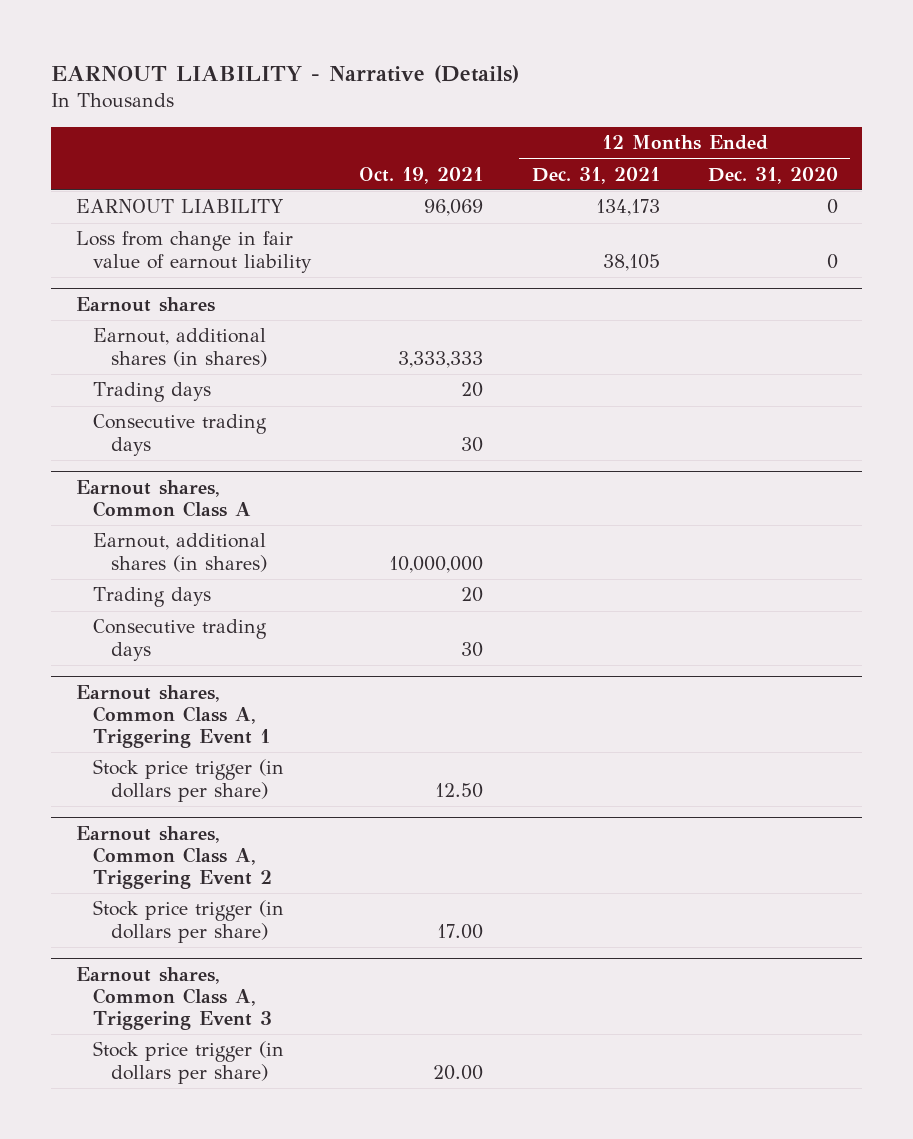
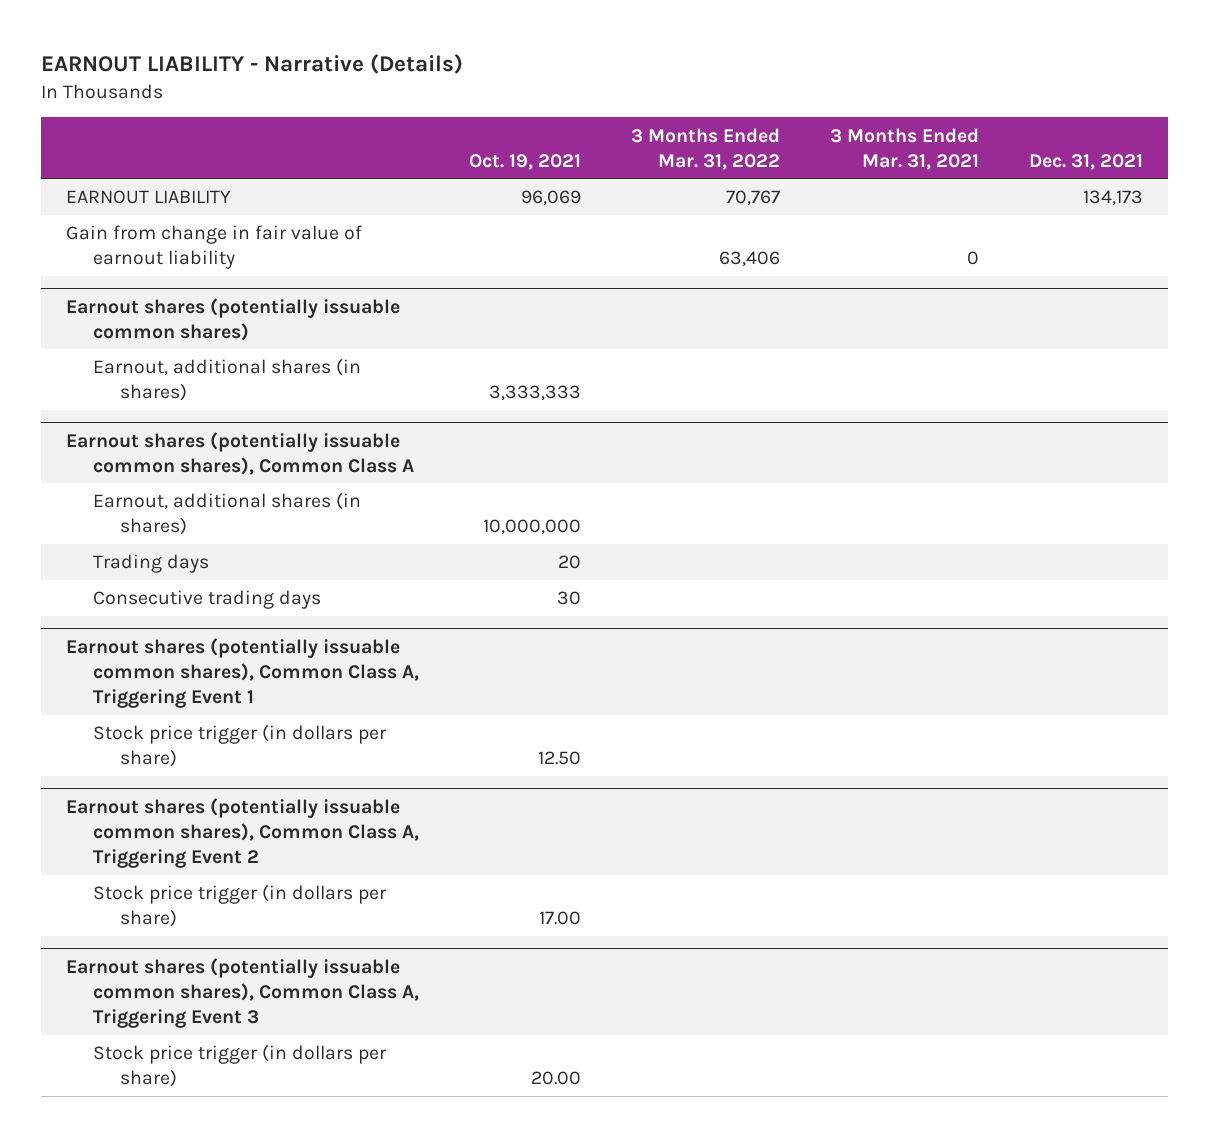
- | Oct. 19, 2021 | 12 Months Ended Dec. 31, 2021 | 12 Months Ended Dec. 31, 2020
+ | Oct. 19, 2021 | 3 Months Ended Mar. 31, 2022 | 3 Months Ended Mar. 31, 2021 | Dec. 31, 2021
- Loss from change in fair value of earnout liability | | 38,105 | 0
- Earnout shares
+ Gain from change in fair value of earnout liability | | 63,406 | 0 |
+ Earnout shares (potentially issuable common shares)
- Trading days | 20 | |
- Consecutive trading days | 30 | |
- Earnout shares, Common Class A
+ Earnout shares (potentially issuable common shares), Common Class A
- Earnout shares, Common Class A, Triggering Event 1
+ Earnout shares (potentially issuable common shares), Common Class A, Triggering Event 1
- Earnout shares, Common Class A, Triggering Event 2
+ Earnout shares (potentially issuable common shares), Common Class A, Triggering Event 2
- Earnout shares, Common Class A, Triggering Event 3
+ Earnout shares (potentially issuable common shares), Common Class A, Triggering Event 3

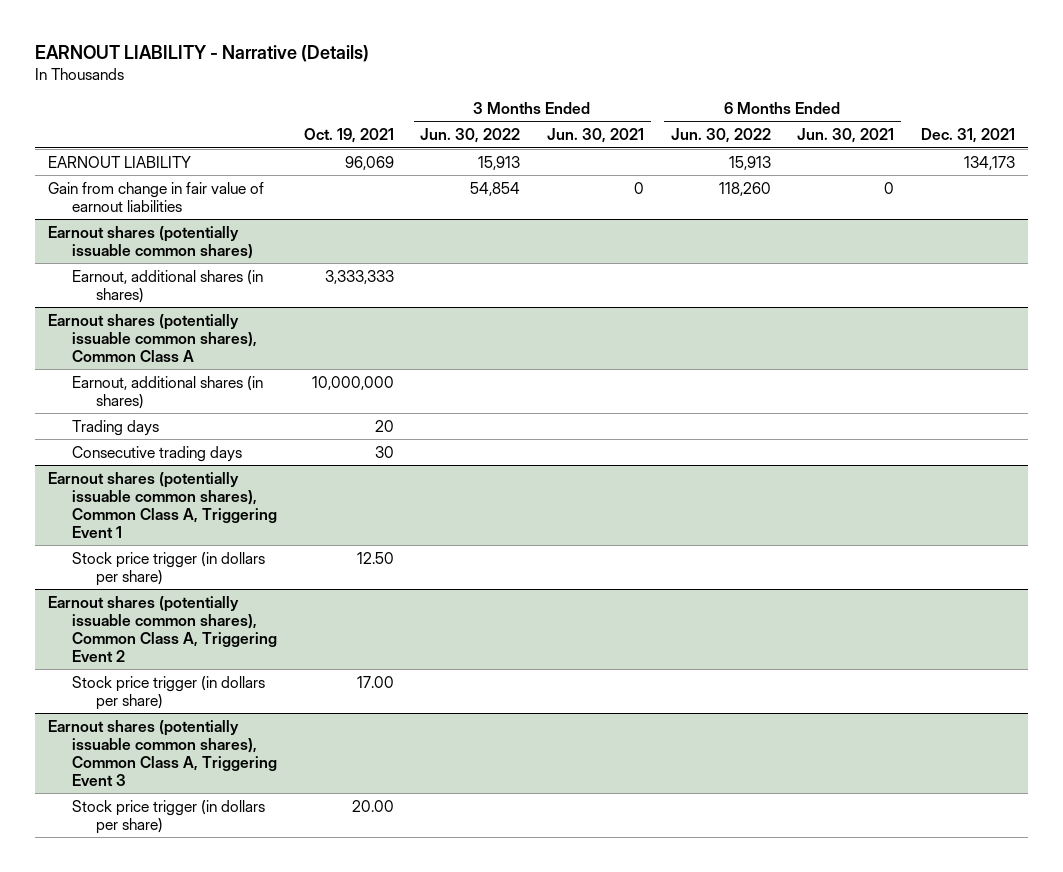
- | Oct. 19, 2021 | 3 Months Ended Mar. 31, 2022 | 3 Months Ended Mar. 31, 2021 | Dec. 31, 2021
+ | Oct. 19, 2021 | 3 Months Ended Jun. 30, 2022 | 3 Months Ended Jun. 30, 2021 | 6 Months Ended Jun. 30, 2022 | 6 Months Ended Jun. 30, 2021 | Dec. 31, 2021
- Gain from change in fair value of earnout liability | | 63,406 | 0 |
+ Gain from change in fair value of earnout liabilities | | 54,854 | 0 | 118,260 | 0 |

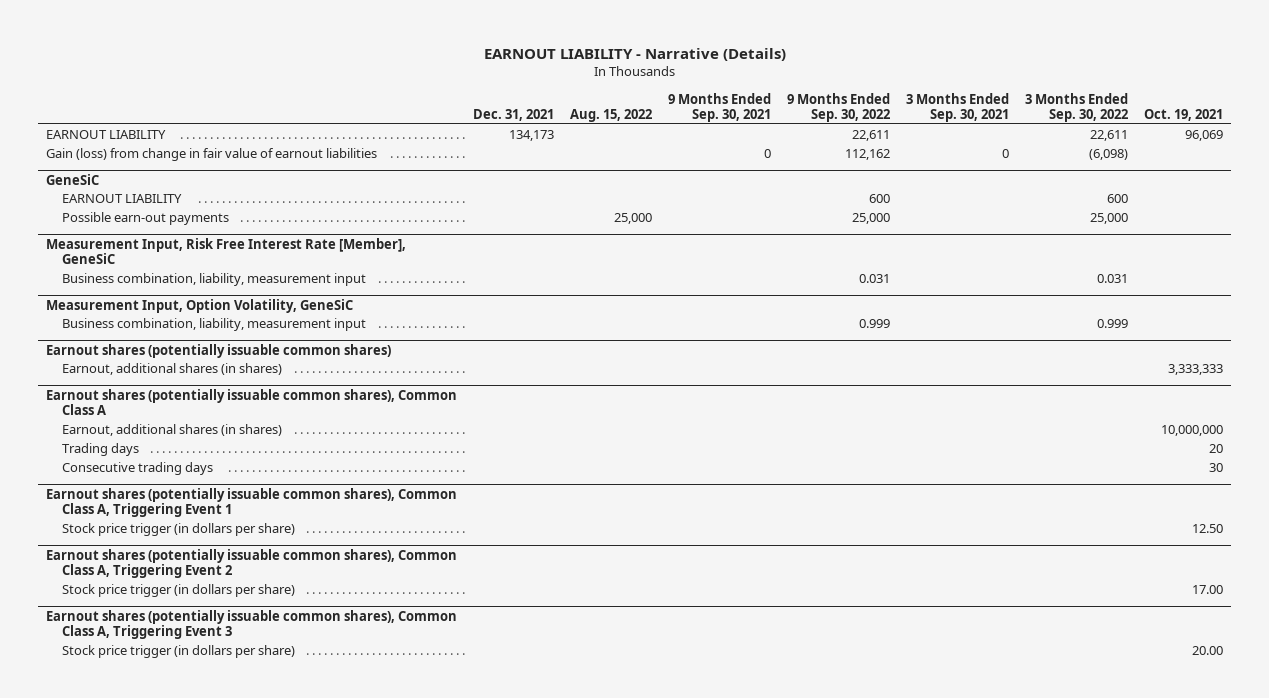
- | Oct. 19, 2021 | 3 Months Ended Jun. 30, 2022 | 3 Months Ended Jun. 30, 2021 | 6 Months Ended Jun. 30, 2022 | 6 Months Ended Jun. 30, 2021 | Dec. 31, 2021
+ | Dec. 31, 2021 | Aug. 15, 2022 | 9 Months Ended Sep. 30, 2021 | 9 Months Ended Sep. 30, 2022 | 3 Months Ended Sep. 30, 2021 | 3 Months Ended Sep. 30, 2022 | Oct. 19, 2021
- Gain from change in fair value of earnout liabilities | | 54,854 | 0 | 118,260 | 0 |
+ Gain (loss) from change in fair value of earnout liabilities | | | 0 | 112,162 | 0 | (6,098) |
+ GeneSiC
+ EARNOUT LIABILITY | | | | 600 | | 600 |
+ Possible earn-out payments | | 25,000 | | 25,000 | | 25,000 |
+ Measurement Input, Risk Free Interest Rate [Member], GeneSiC
+ Business combination, liability, measurement input | | | | 0.031 | | 0.031 |
+ Measurement Input, Option Volatility, GeneSiC
+ Business combination, liability, measurement input | | | | 0.999 | | 0.999 |

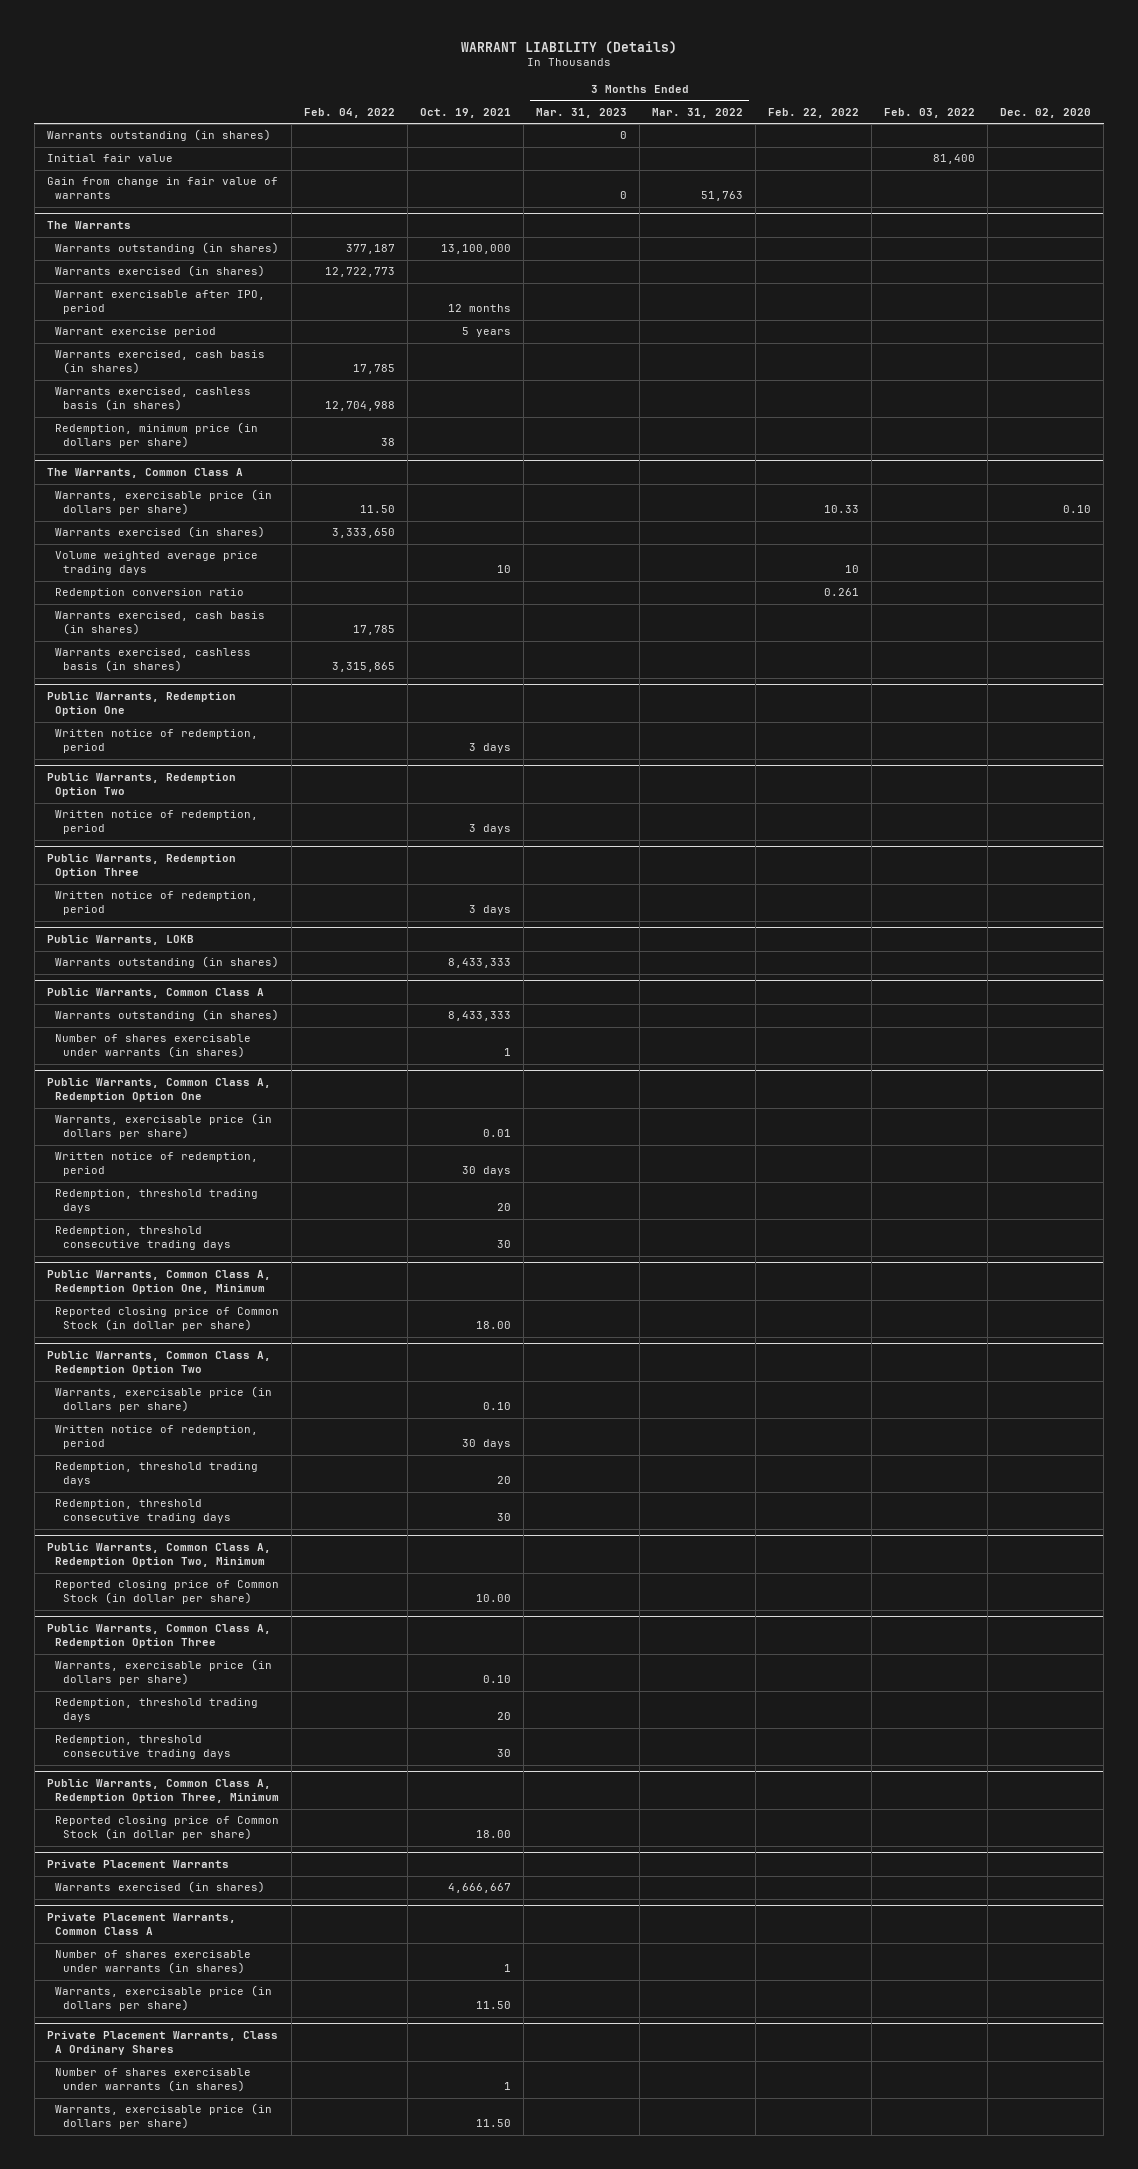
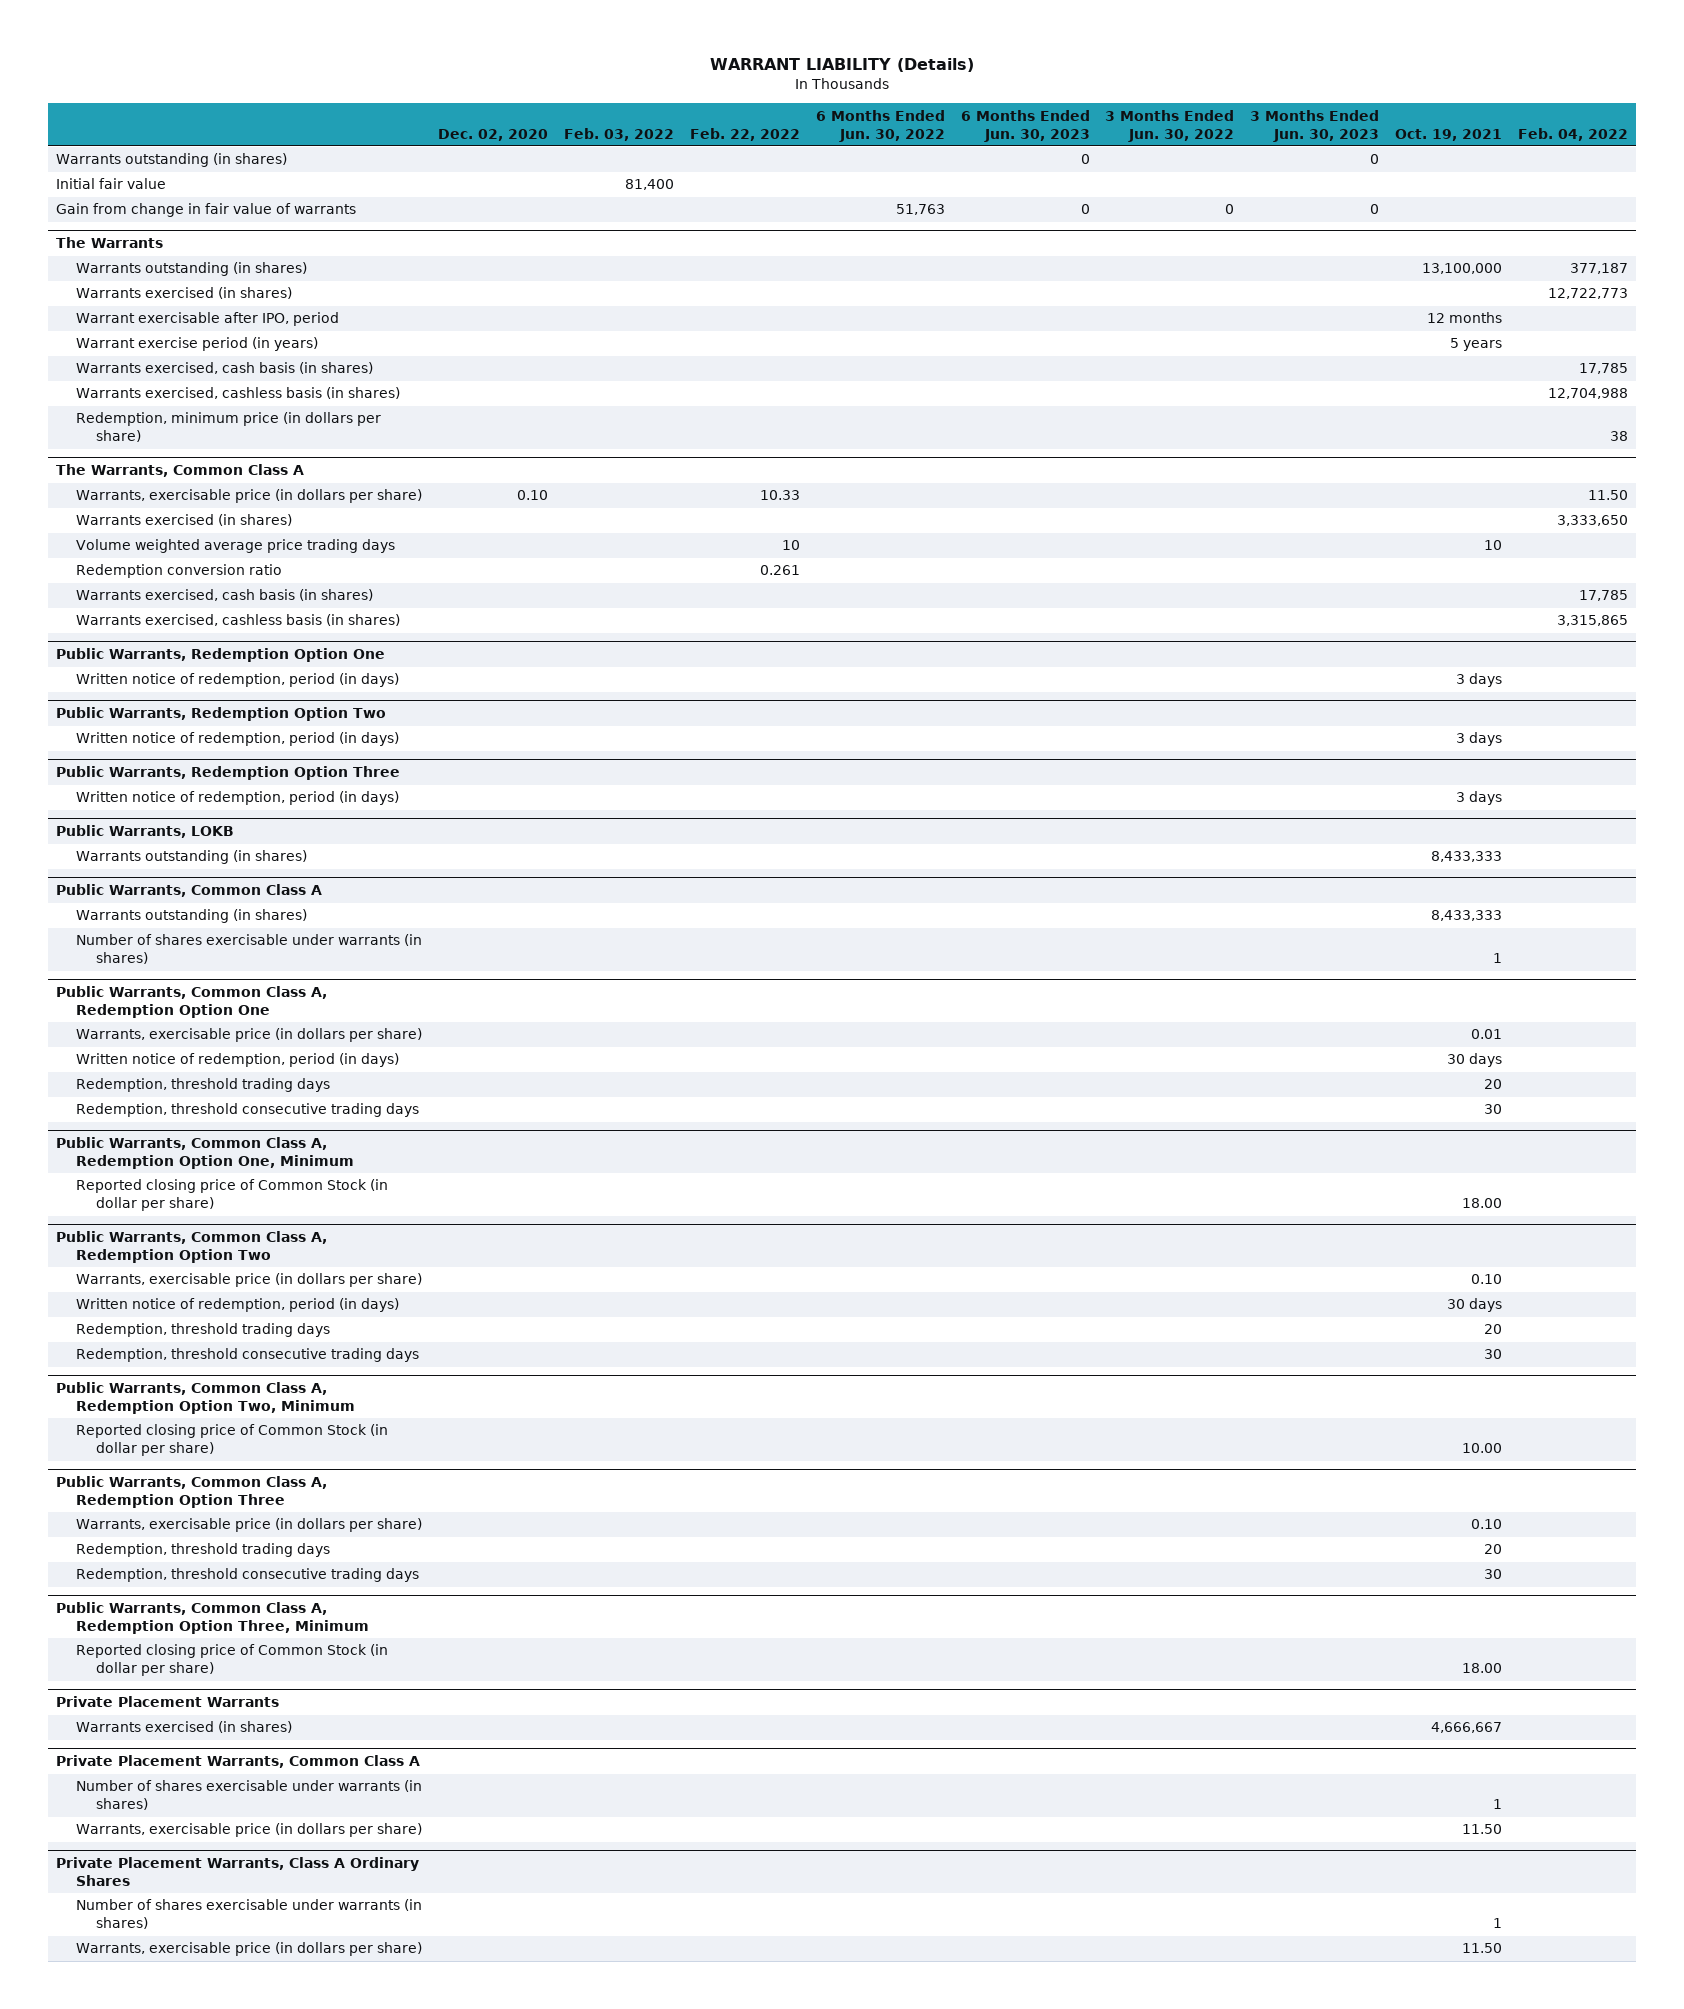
- | Feb. 04, 2022 | Oct. 19, 2021 | 3 Months Ended Mar. 31, 2023 | 3 Months Ended Mar. 31, 2022 | Feb. 22, 2022 | Feb. 03, 2022 | Dec. 02, 2020
+ | Dec. 02, 2020 | Feb. 03, 2022 | Feb. 22, 2022 | 6 Months Ended Jun. 30, 2022 | 6 Months Ended Jun. 30, 2023 | 3 Months Ended Jun. 30, 2022 | 3 Months Ended Jun. 30, 2023 | Oct. 19, 2021 | Feb. 04, 2022
@ The Warrants
- Warrant exercise period | | 5 years | | | | |
+ Warrant exercise period (in years) | | | | | | | | 5 years |
@ Public Warrants, Redemption Option One
- Written notice of redemption, period | | 3 days | | | | |
+ Written notice of redemption, period (in days) | | | | | | | | 3 days |
@ Public Warrants, Redemption Option Two
- Written notice of redemption, period | | 3 days | | | | |
+ Written notice of redemption, period (in days) | | | | | | | | 3 days |
@ Public Warrants, Redemption Option Three
- Written notice of redemption, period | | 3 days | | | | |
+ Written notice of redemption, period (in days) | | | | | | | | 3 days |
@ Public Warrants, Common Class A, Redemption Option One
- Written notice of redemption, period | | 30 days | | | | |
+ Written notice of redemption, period (in days) | | | | | | | | 30 days |
@ Public Warrants, Common Class A, Redemption Option Two
- Written notice of redemption, period | | 30 days | | | | |
+ Written notice of redemption, period (in days) | | | | | | | | 30 days |

